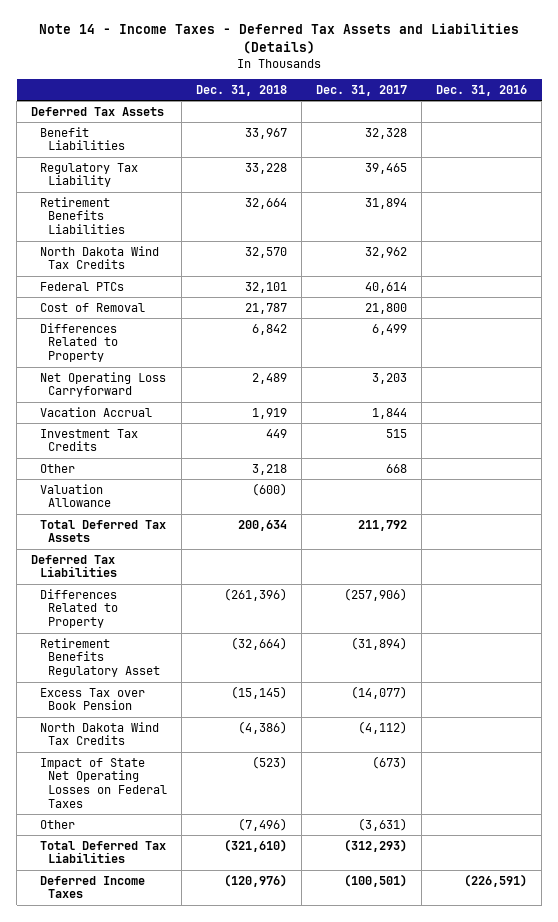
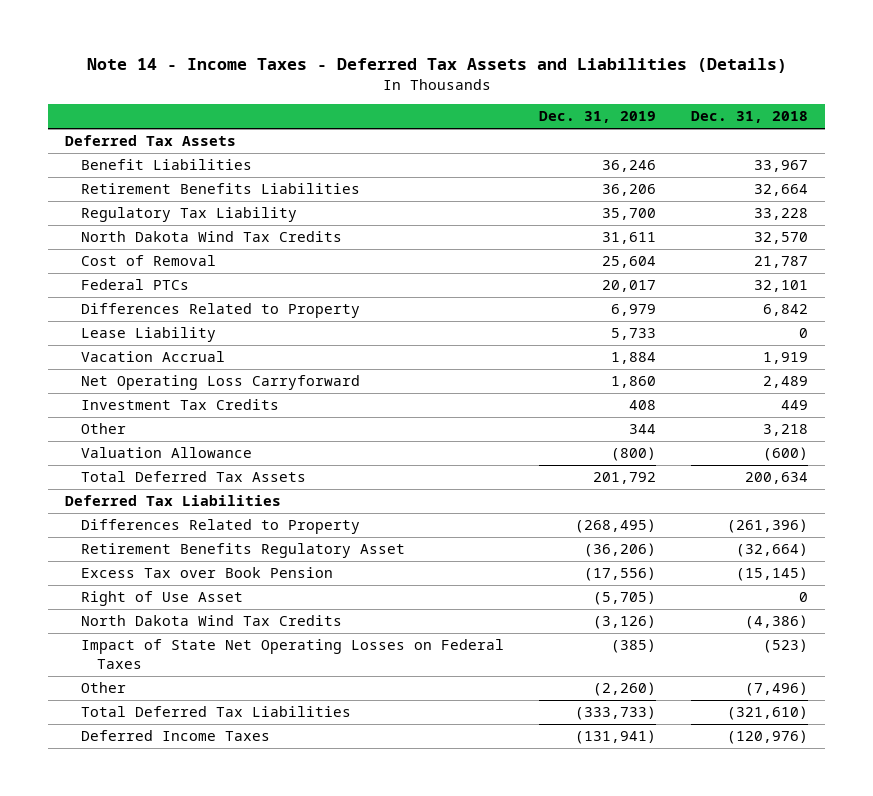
- | Dec. 31, 2018 | Dec. 31, 2017 | Dec. 31, 2016
+ | Dec. 31, 2019 | Dec. 31, 2018
moved down: Regulatory Tax Liability | 35,700 | 33,228
moved down: Federal PTCs | 20,017 | 32,101
+ Lease Liability | 5,733 | 0
moved down: Net Operating Loss Carryforward | 1,860 | 2,489
+ Right of Use Asset | (5,705) | 0

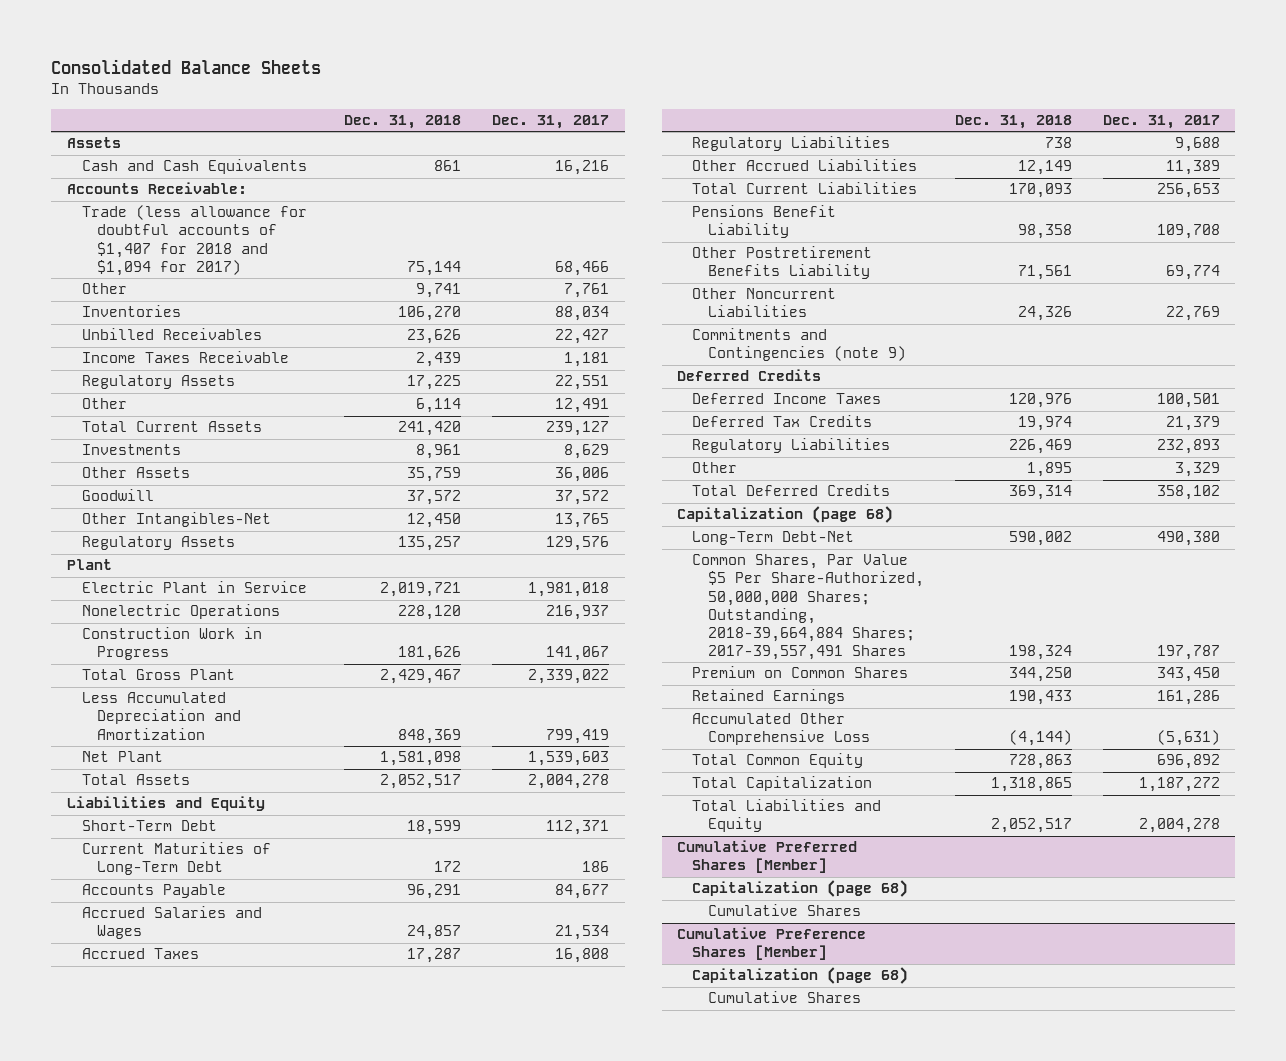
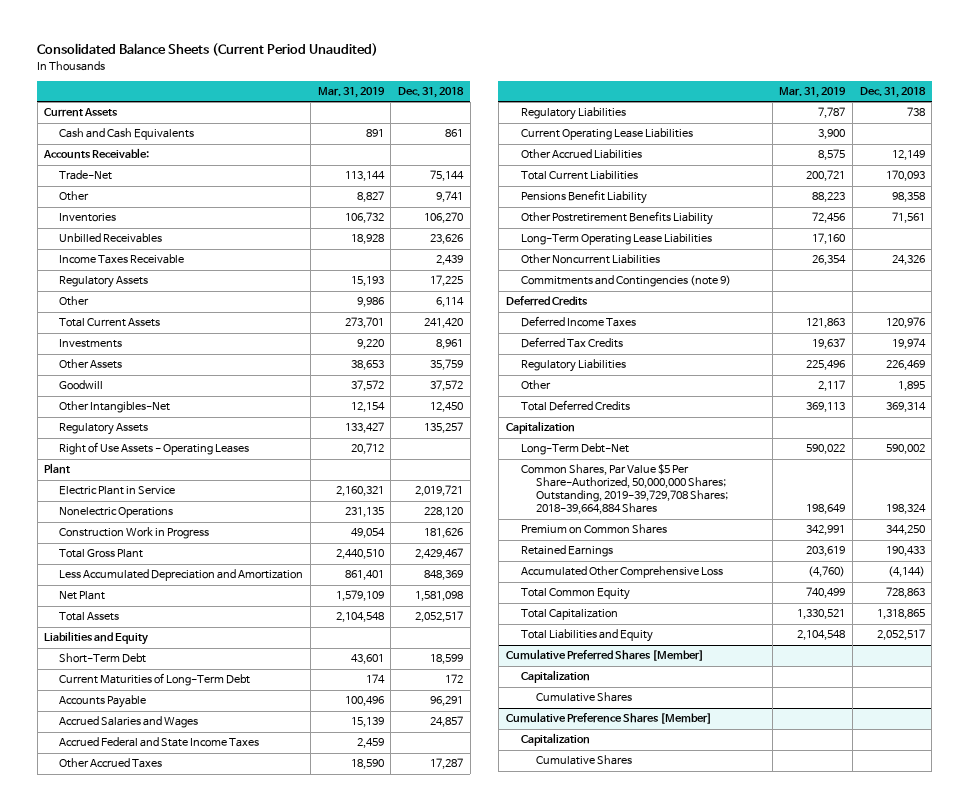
- Consolidated Balance Sheets
+ Consolidated Balance Sheets (Current Period Unaudited)
- | Dec. 31, 2018 | Dec. 31, 2017
+ | Mar. 31, 2019 | Dec. 31, 2018
- Assets
+ Current Assets
- Trade (less allowance for doubtful accounts of $1,407 for 2018 and $1,094 for 2017) | 75,144 | 68,466
+ Trade-Net | 113,144 | 75,144
+ Right of Use Assets - Operating Leases | 20,712 |
- Accrued Taxes | 17,287 | 16,808
+ Accrued Federal and State Income Taxes | 2,459 |
+ Other Accrued Taxes | 18,590 | 17,287
+ Current Operating Lease Liabilities | 3,900 |
+ Long-Term Operating Lease Liabilities | 17,160 |
- Capitalization (page 68)
+ Capitalization
- Common Shares, Par Value $5 Per Share-Authorized, 50,000,000 Shares; Outstanding, 2018-39,664,884 Shares; 2017-39,557,491 Shares | 198,324 | 197,787
+ Common Shares, Par Value $5 Per Share-Authorized, 50,000,000 Shares; Outstanding, 2019-39,729,708 Shares; 2018-39,664,884 Shares | 198,649 | 198,324
@ Cumulative Preferred Shares [Member]
- Capitalization (page 68)
+ Capitalization
@ Cumulative Preference Shares [Member]
- Capitalization (page 68)
+ Capitalization

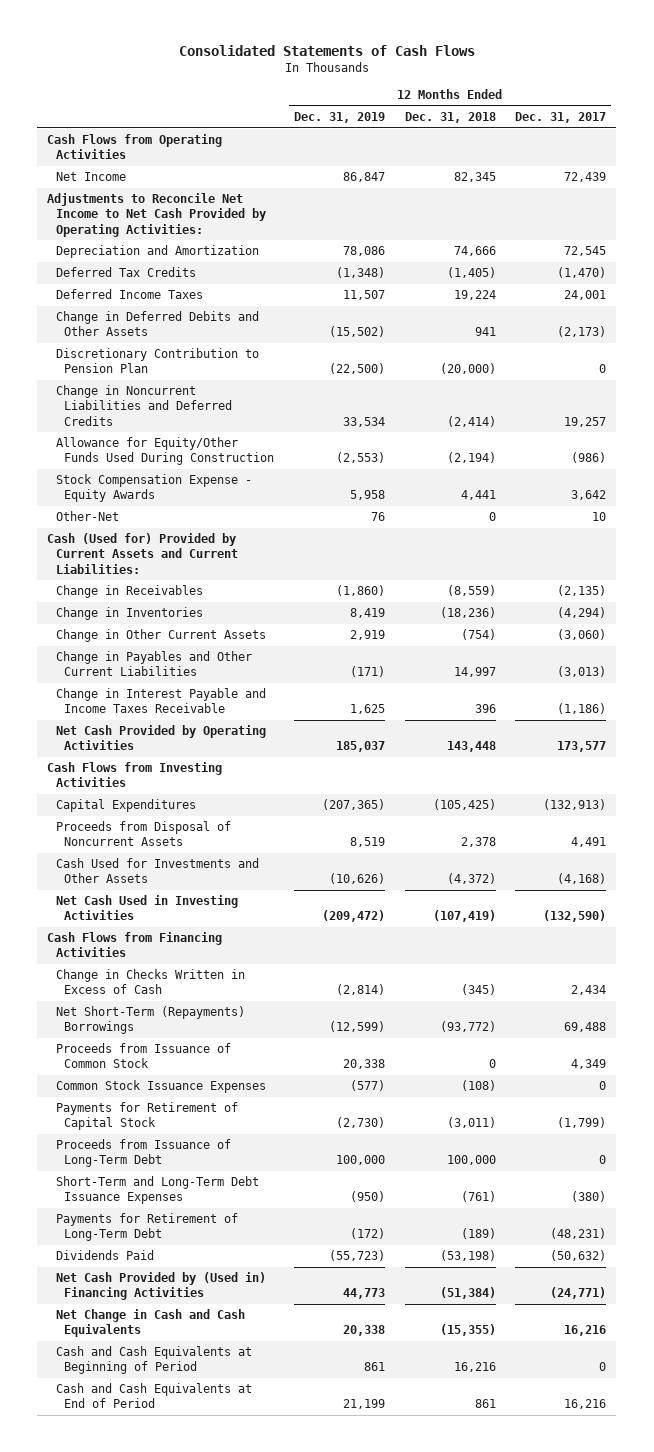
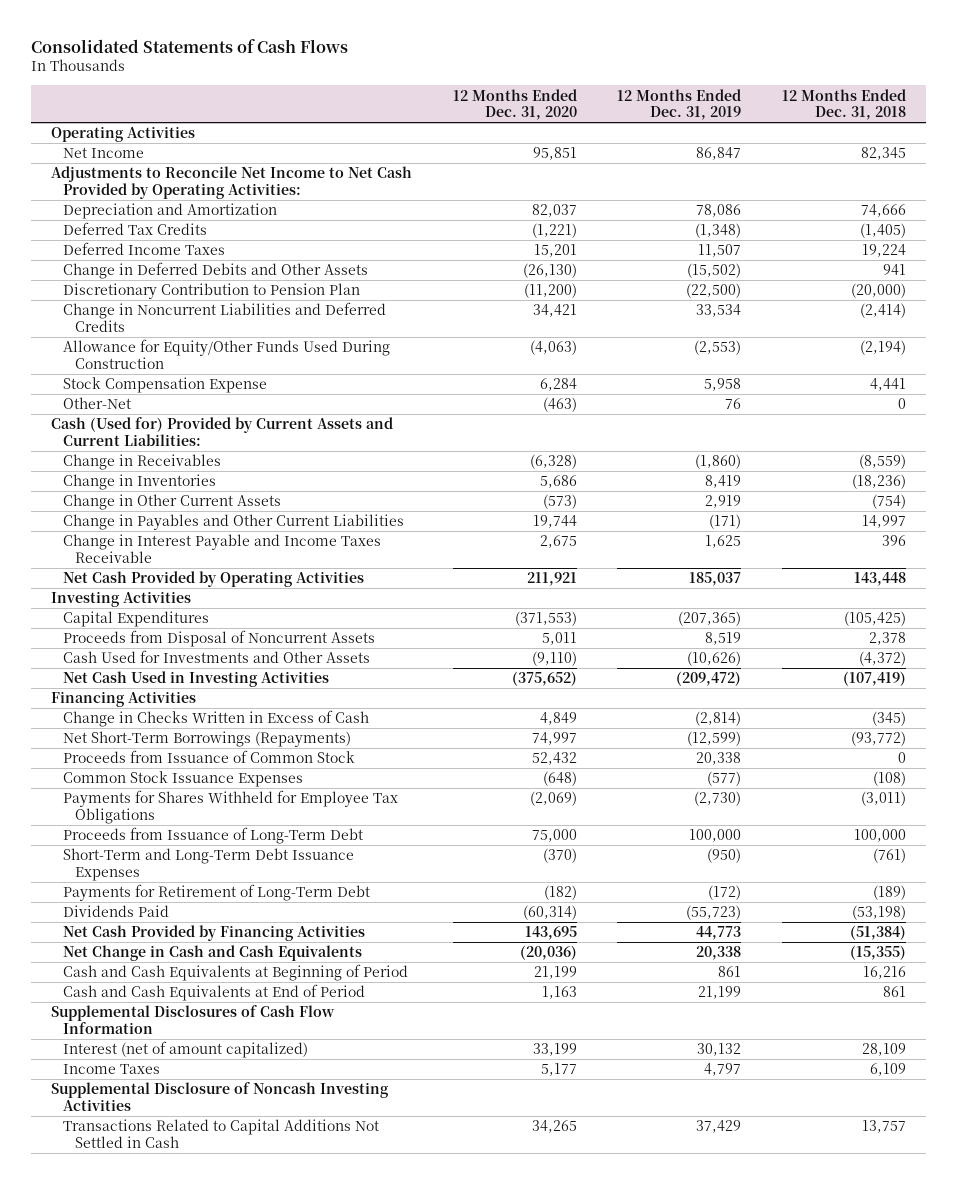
- | 12 Months Ended Dec. 31, 2019 | 12 Months Ended Dec. 31, 2018 | 12 Months Ended Dec. 31, 2017
+ | 12 Months Ended Dec. 31, 2020 | 12 Months Ended Dec. 31, 2019 | 12 Months Ended Dec. 31, 2018
- Cash Flows from Operating Activities
+ Operating Activities
- Stock Compensation Expense - Equity Awards | 5,958 | 4,441 | 3,642
+ Stock Compensation Expense | 6,284 | 5,958 | 4,441
- Cash Flows from Investing Activities
+ Investing Activities
- Cash Flows from Financing Activities
+ Financing Activities
- Net Short-Term (Repayments) Borrowings | (12,599) | (93,772) | 69,488
+ Net Short-Term Borrowings (Repayments) | 74,997 | (12,599) | (93,772)
- Payments for Retirement of Capital Stock | (2,730) | (3,011) | (1,799)
+ Payments for Shares Withheld for Employee Tax Obligations | (2,069) | (2,730) | (3,011)
- Net Cash Provided by (Used in) Financing Activities | 44,773 | (51,384) | (24,771)
+ Net Cash Provided by Financing Activities | 143,695 | 44,773 | (51,384)
+ Supplemental Disclosures of Cash Flow Information
+ Interest (net of amount capitalized) | 33,199 | 30,132 | 28,109
+ Income Taxes | 5,177 | 4,797 | 6,109
+ Supplemental Disclosure of Noncash Investing Activities
+ Transactions Related to Capital Additions Not Settled in Cash | 34,265 | 37,429 | 13,757

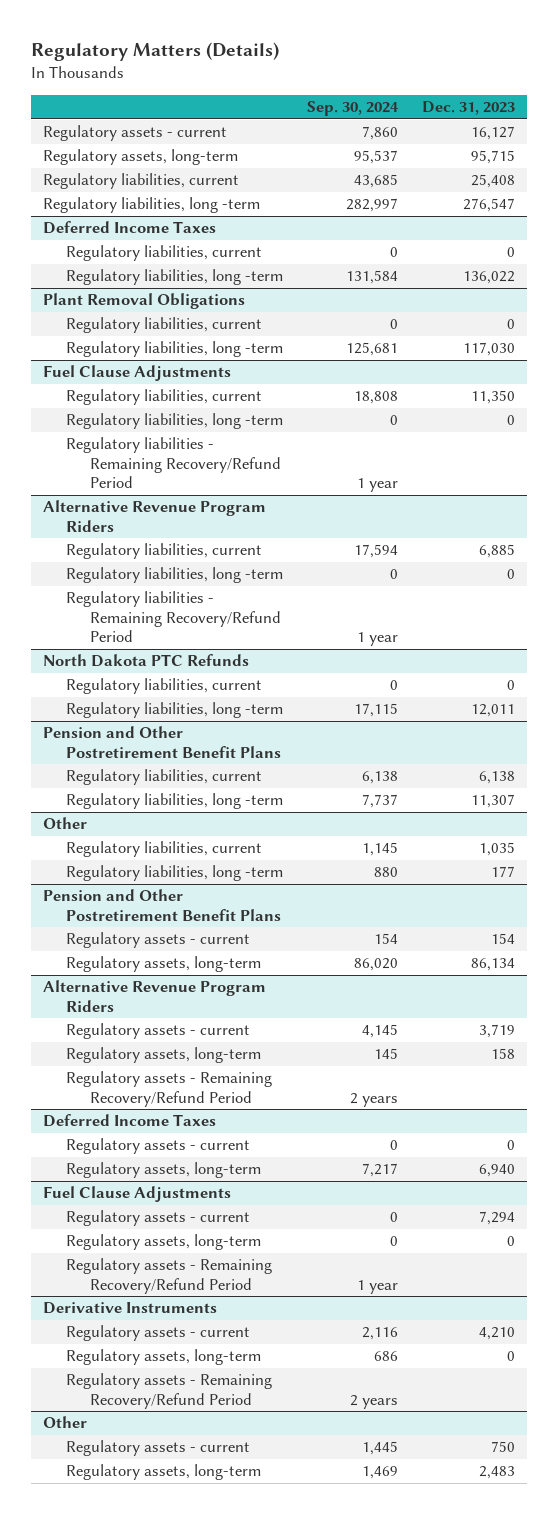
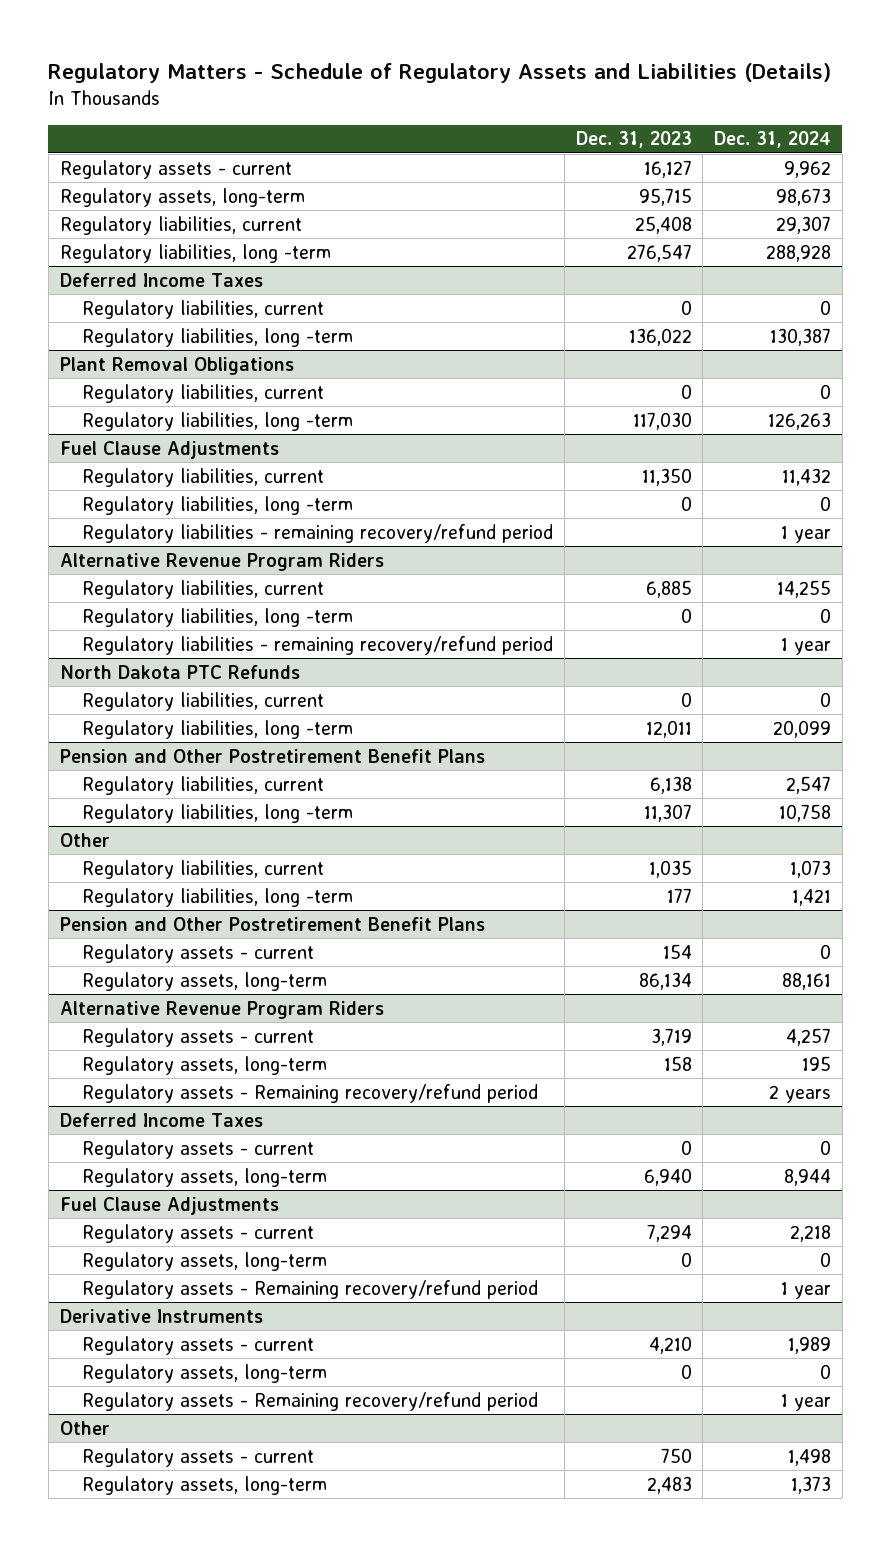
- Regulatory Matters (Details)
+ Regulatory Matters - Schedule of Regulatory Assets and Liabilities (Details)
- | Sep. 30, 2024 | Dec. 31, 2023
+ | Dec. 31, 2023 | Dec. 31, 2024
@ Fuel Clause Adjustments
- Regulatory liabilities - Remaining Recovery/Refund Period | 1 year |
+ Regulatory liabilities - remaining recovery/refund period | | 1 year
@ Alternative Revenue Program Riders
- Regulatory liabilities - Remaining Recovery/Refund Period | 1 year |
+ Regulatory liabilities - remaining recovery/refund period | | 1 year
- Regulatory assets - Remaining Recovery/Refund Period | 2 years |
+ Regulatory assets - Remaining recovery/refund period | | 2 years
@ Fuel Clause Adjustments
- Regulatory assets - Remaining Recovery/Refund Period | 1 year |
+ Regulatory assets - Remaining recovery/refund period | | 1 year
@ Derivative Instruments
- Regulatory assets - Remaining Recovery/Refund Period | 2 years |
+ Regulatory assets - Remaining recovery/refund period | | 1 year

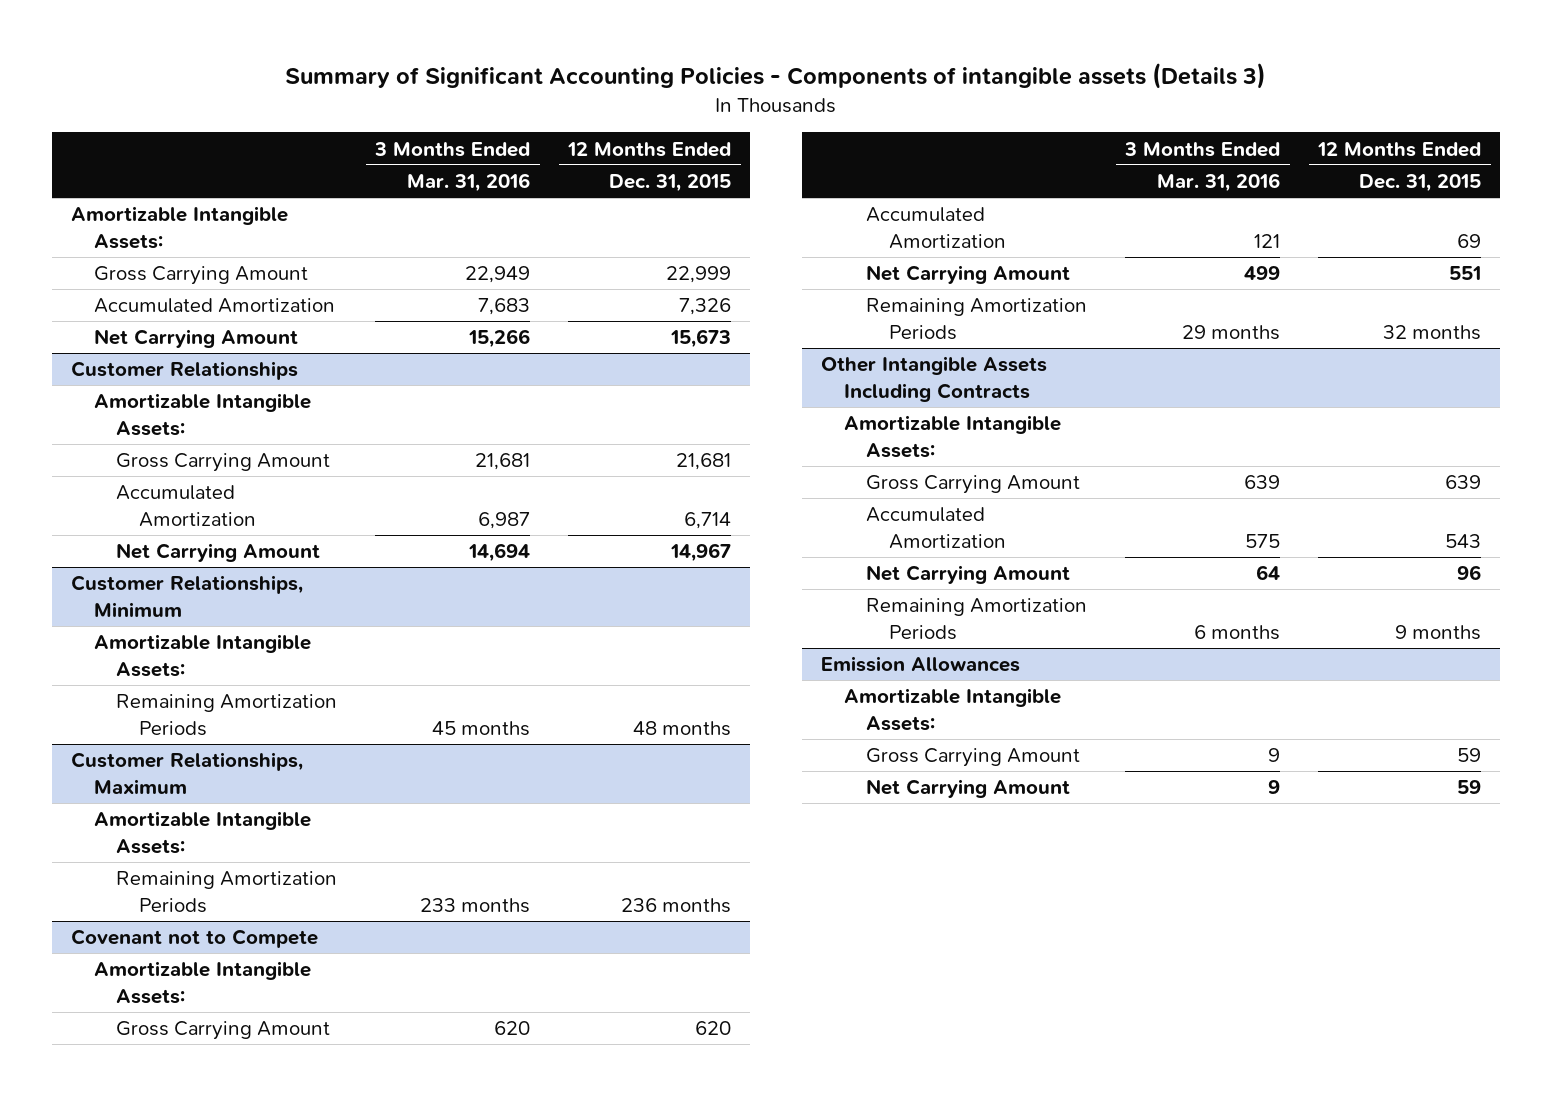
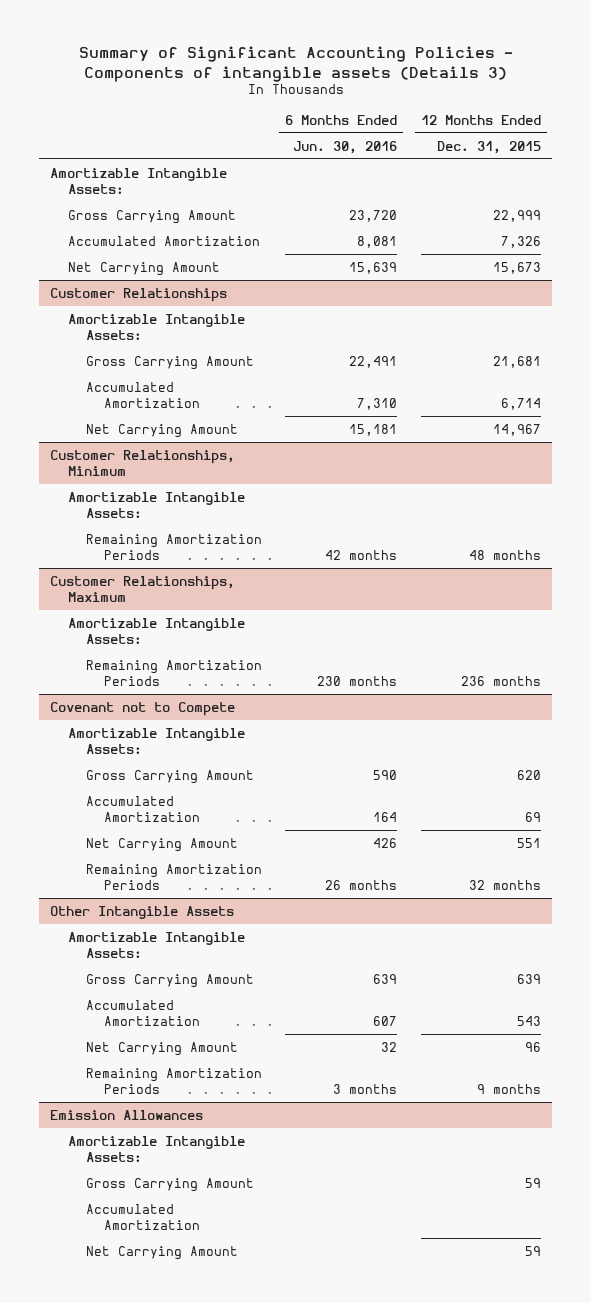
- | 3 Months Ended Mar. 31, 2016 | 12 Months Ended Dec. 31, 2015
+ | 6 Months Ended Jun. 30, 2016 | 12 Months Ended Dec. 31, 2015
- Other Intangible Assets Including Contracts
+ Other Intangible Assets
@ Emission Allowances
+ Accumulated Amortization

